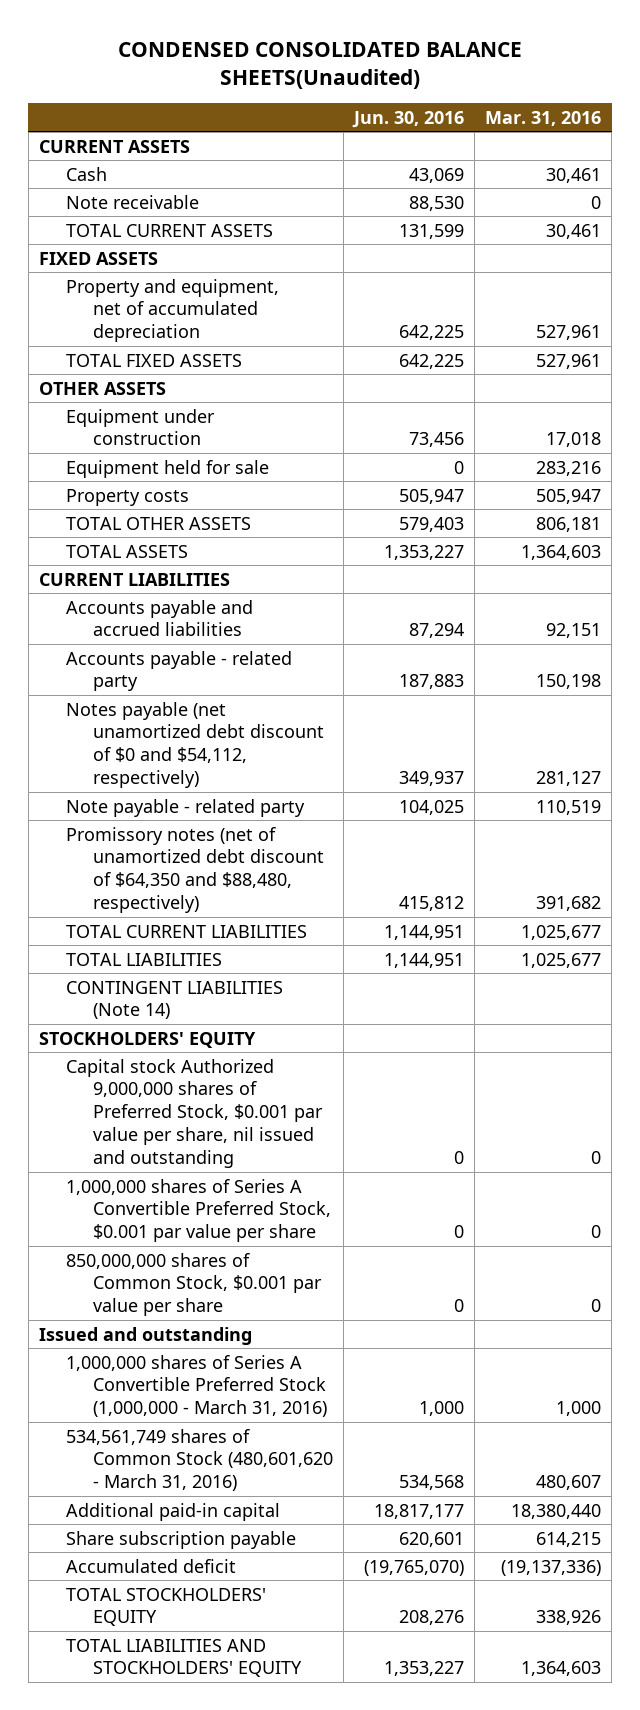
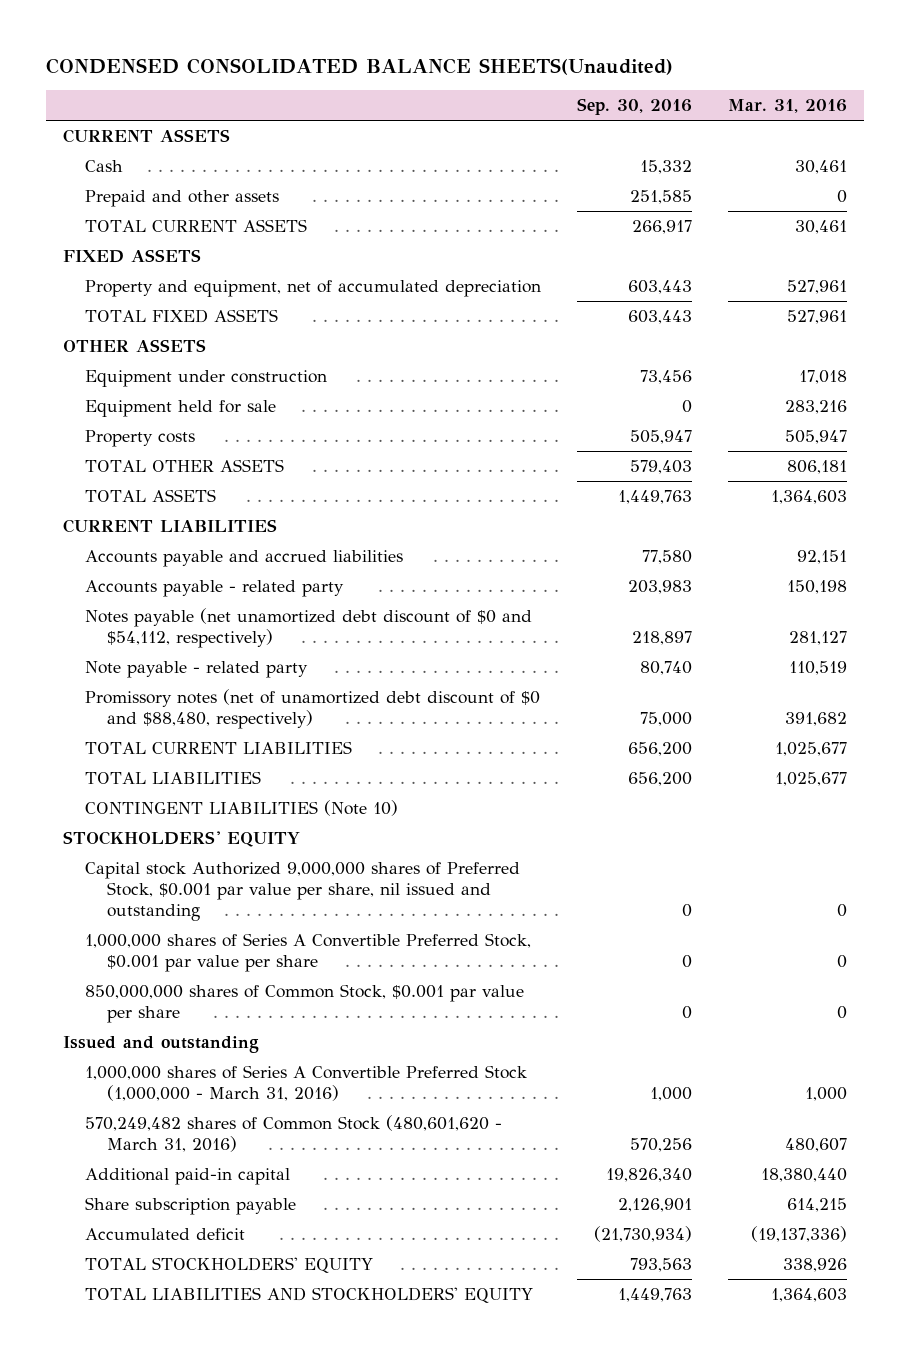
- | Jun. 30, 2016 | Mar. 31, 2016
+ | Sep. 30, 2016 | Mar. 31, 2016
- Note receivable | 88,530 | 0
+ Prepaid and other assets | 251,585 | 0
- Promissory notes (net of unamortized debt discount of $64,350 and $88,480, respectively) | 415,812 | 391,682
+ Promissory notes (net of unamortized debt discount of $0 and $88,480, respectively) | 75,000 | 391,682
- CONTINGENT LIABILITIES (Note 14)
+ CONTINGENT LIABILITIES (Note 10)
- 534,561,749 shares of Common Stock (480,601,620 - March 31, 2016) | 534,568 | 480,607
+ 570,249,482 shares of Common Stock (480,601,620 - March 31, 2016) | 570,256 | 480,607

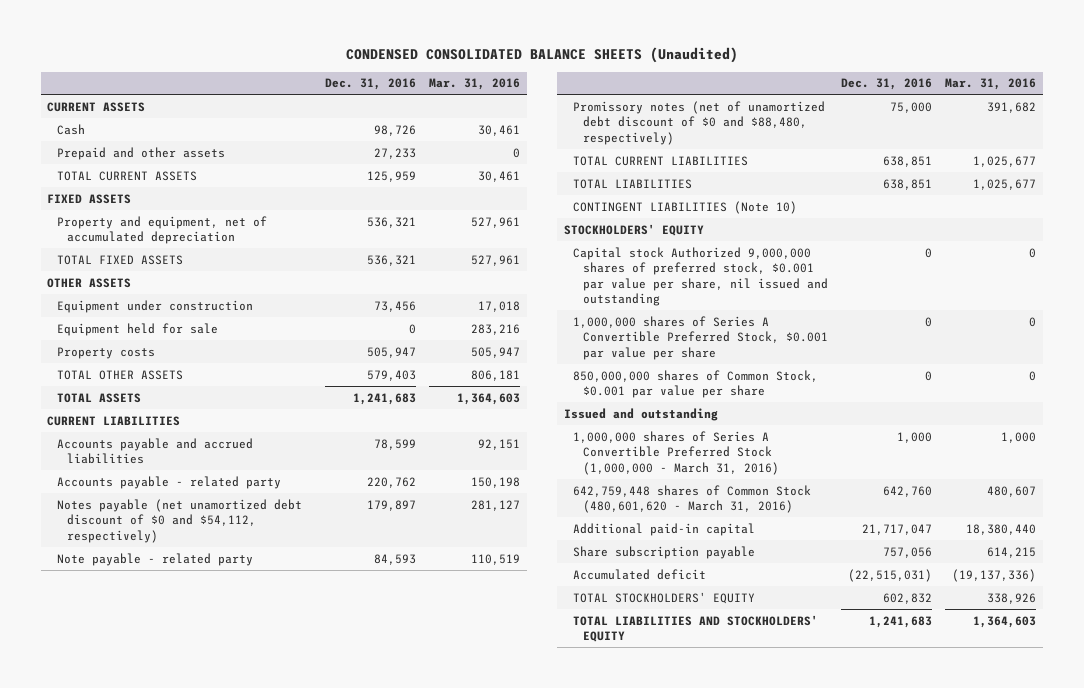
- CONDENSED CONSOLIDATED BALANCE SHEETS(Unaudited)
+ CONDENSED CONSOLIDATED BALANCE SHEETS (Unaudited)
- | Sep. 30, 2016 | Mar. 31, 2016
+ | Dec. 31, 2016 | Mar. 31, 2016
- Capital stock Authorized 9,000,000 shares of Preferred Stock, $0.001 par value per share, nil issued and outstanding | 0 | 0
+ Capital stock Authorized 9,000,000 shares of preferred stock, $0.001 par value per share, nil issued and outstanding | 0 | 0
- 570,249,482 shares of Common Stock (480,601,620 - March 31, 2016) | 570,256 | 480,607
+ 642,759,448 shares of Common Stock (480,601,620 - March 31, 2016) | 642,760 | 480,607

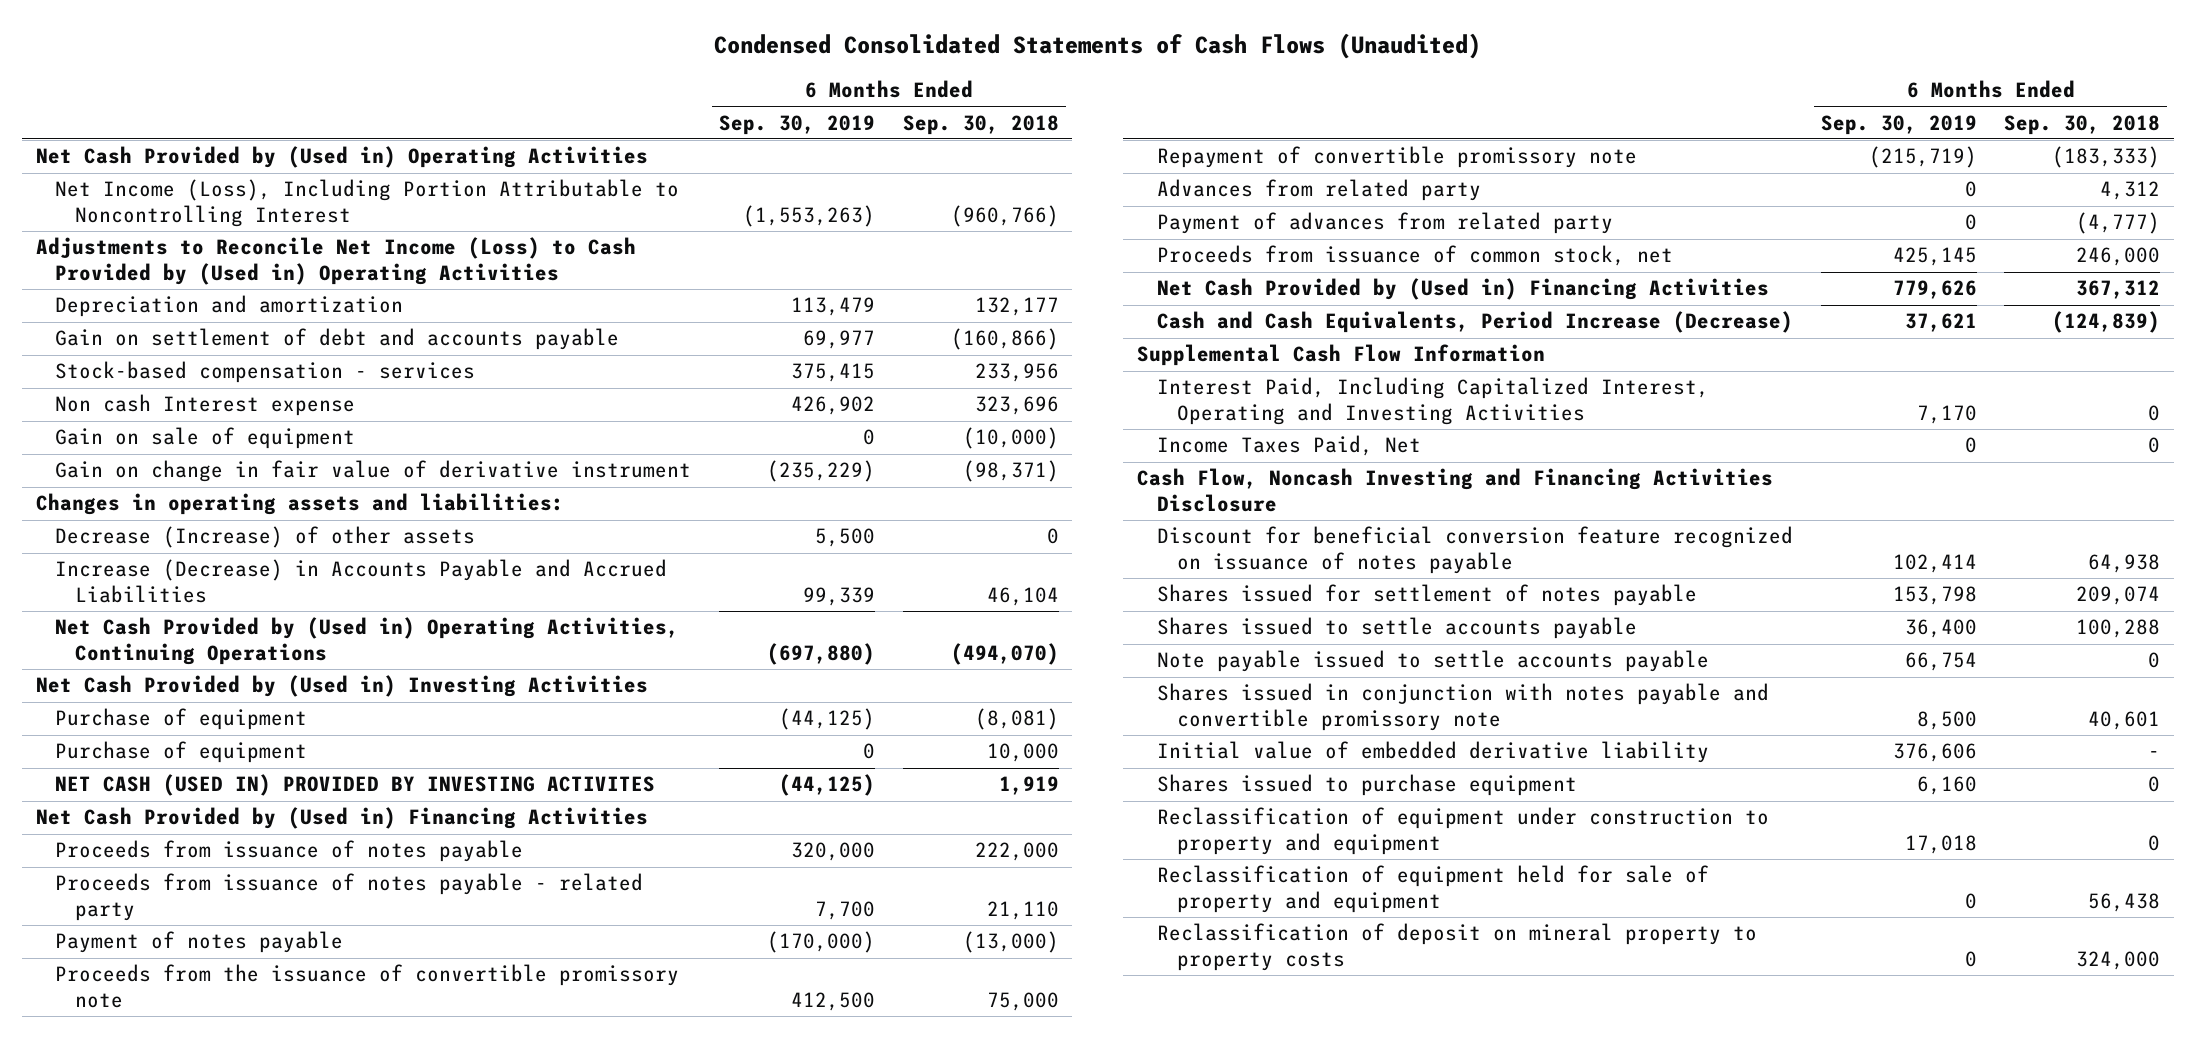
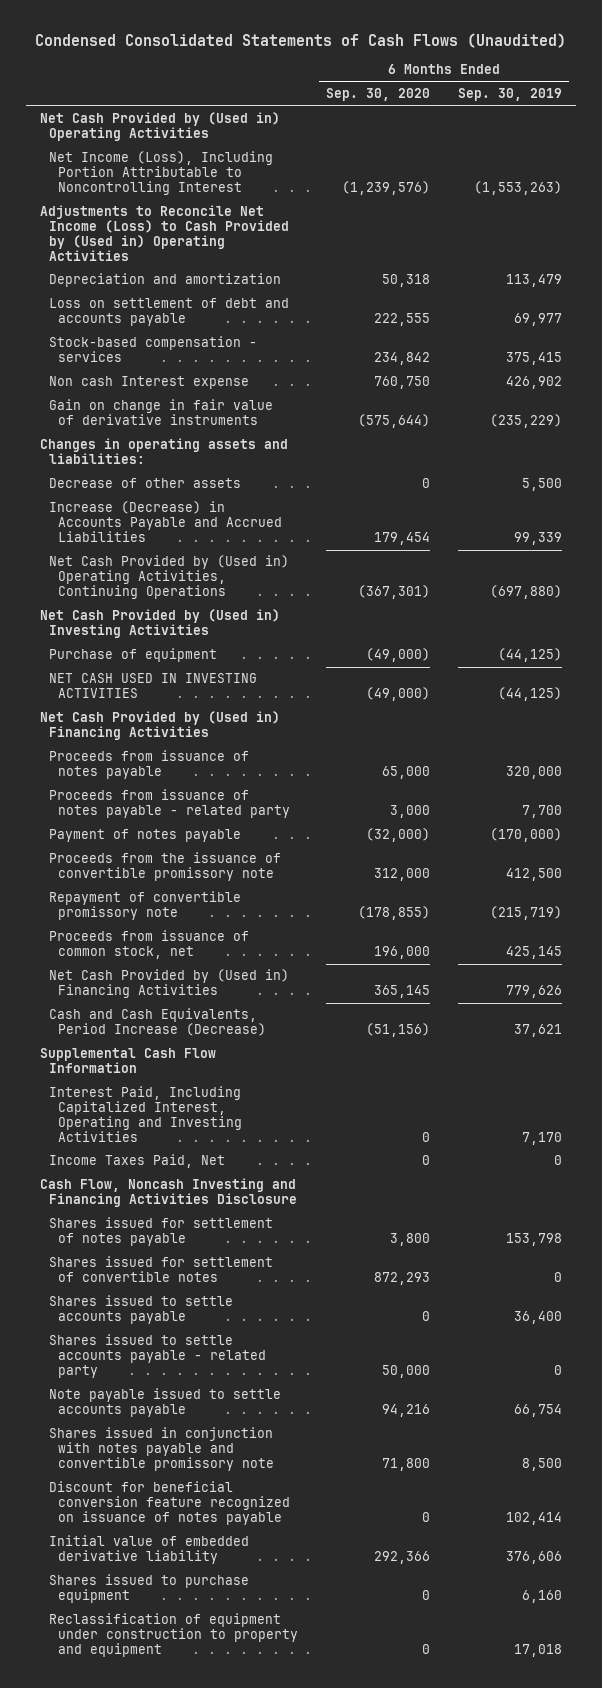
- | 6 Months Ended Sep. 30, 2019 | 6 Months Ended Sep. 30, 2018
+ | 6 Months Ended Sep. 30, 2020 | 6 Months Ended Sep. 30, 2019
- Gain on settlement of debt and accounts payable | 69,977 | (160,866)
+ Loss on settlement of debt and accounts payable | 222,555 | 69,977
- Gain on sale of equipment | 0 | (10,000)
- Gain on change in fair value of derivative instrument | (235,229) | (98,371)
+ Gain on change in fair value of derivative instruments | (575,644) | (235,229)
- Decrease (Increase) of other assets | 5,500 | 0
+ Decrease of other assets | 0 | 5,500
- Purchase of equipment | 0 | 10,000
- NET CASH (USED IN) PROVIDED BY INVESTING ACTIVITES | (44,125) | 1,919
+ NET CASH USED IN INVESTING ACTIVITIES | (49,000) | (44,125)
- Advances from related party | 0 | 4,312
- Payment of advances from related party | 0 | (4,777)
+ Shares issued for settlement of convertible notes | 872,293 | 0
+ Shares issued to settle accounts payable - related party | 50,000 | 0
moved down: Discount for beneficial conversion feature recognized on issuance of notes payable | 0 | 102,414
- Reclassification of equipment held for sale of property and equipment | 0 | 56,438
- Reclassification of deposit on mineral property to property costs | 0 | 324,000

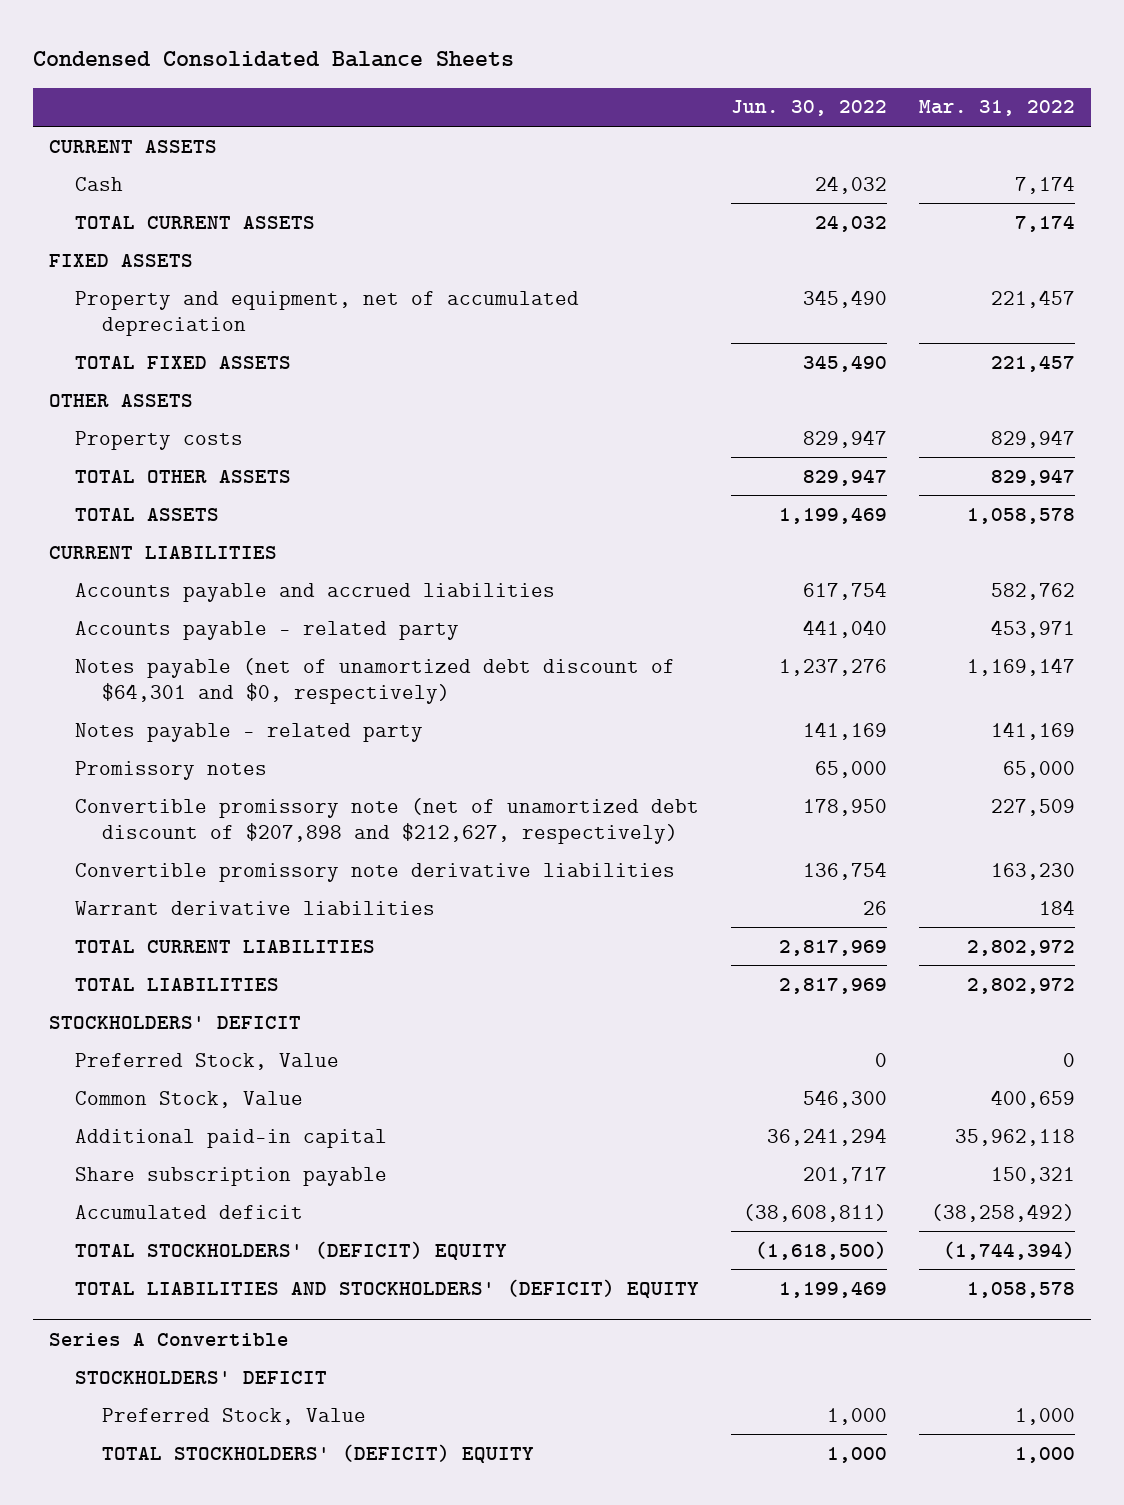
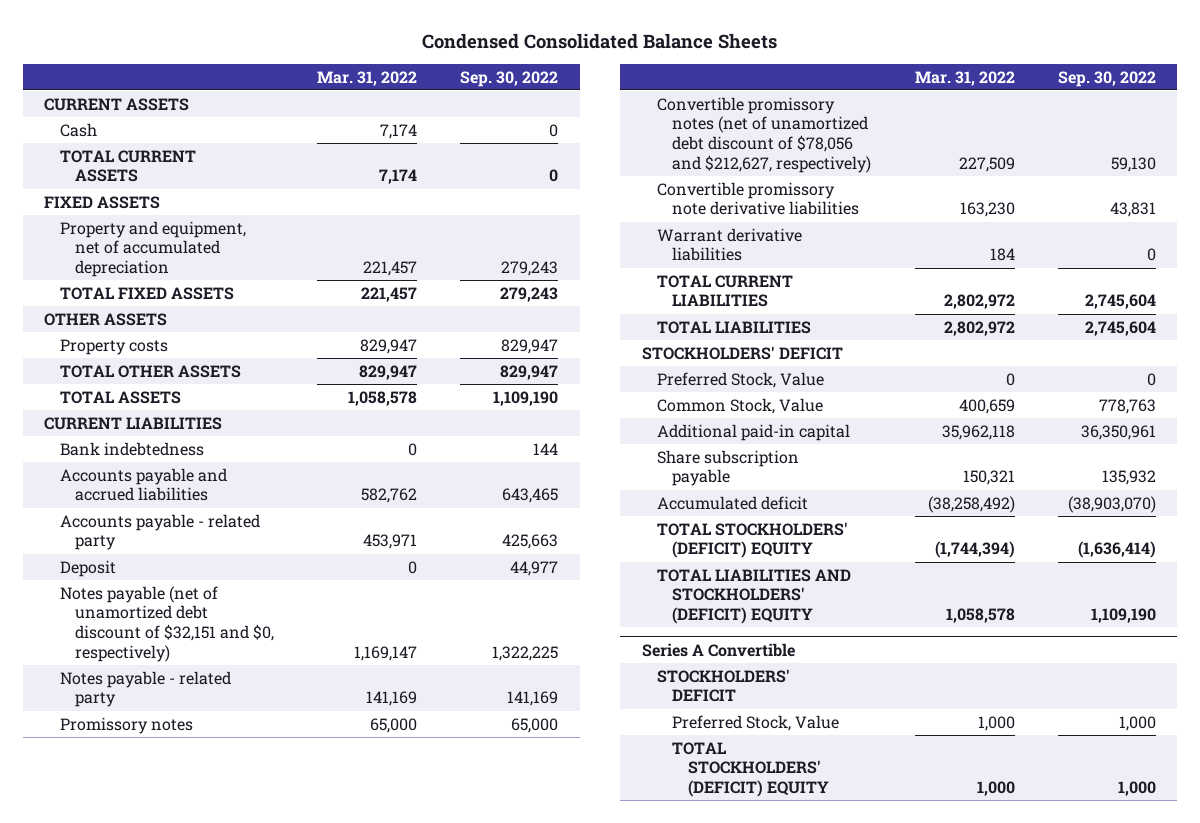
- | Jun. 30, 2022 | Mar. 31, 2022
+ | Mar. 31, 2022 | Sep. 30, 2022
+ Bank indebtedness | 0 | 144
- Notes payable (net of unamortized debt discount of $64,301 and $0, respectively) | 1,237,276 | 1,169,147
+ Deposit | 0 | 44,977
+ Notes payable (net of unamortized debt discount of $32,151 and $0, respectively) | 1,169,147 | 1,322,225
- Convertible promissory note (net of unamortized debt discount of $207,898 and $212,627, respectively) | 178,950 | 227,509
+ Convertible promissory notes (net of unamortized debt discount of $78,056 and $212,627, respectively) | 227,509 | 59,130

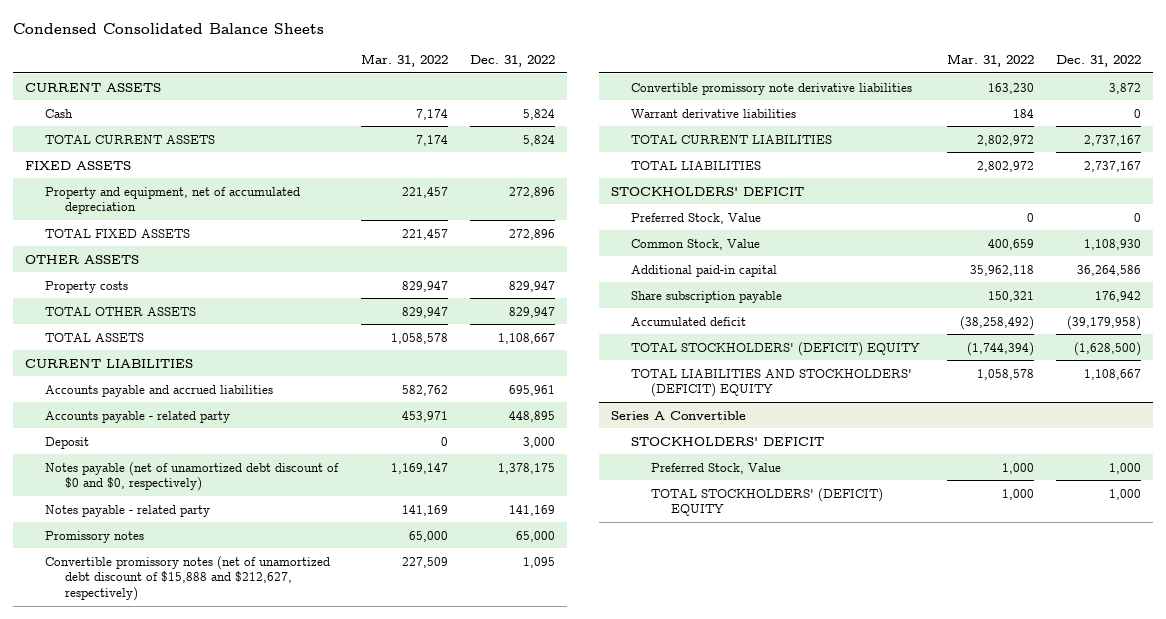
- | Mar. 31, 2022 | Sep. 30, 2022
+ | Mar. 31, 2022 | Dec. 31, 2022
- Bank indebtedness | 0 | 144
- Notes payable (net of unamortized debt discount of $32,151 and $0, respectively) | 1,169,147 | 1,322,225
+ Notes payable (net of unamortized debt discount of $0 and $0, respectively) | 1,169,147 | 1,378,175
- Convertible promissory notes (net of unamortized debt discount of $78,056 and $212,627, respectively) | 227,509 | 59,130
+ Convertible promissory notes (net of unamortized debt discount of $15,888 and $212,627, respectively) | 227,509 | 1,095

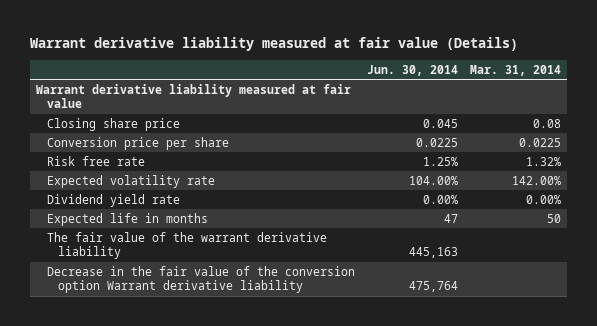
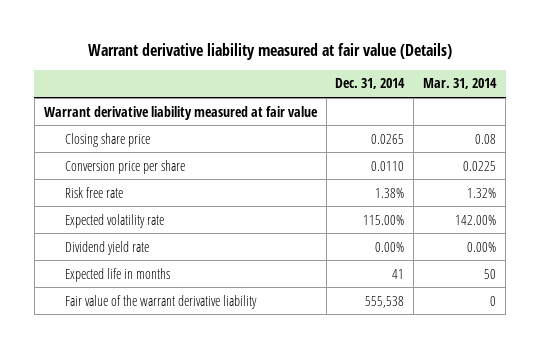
- | Jun. 30, 2014 | Mar. 31, 2014
+ | Dec. 31, 2014 | Mar. 31, 2014
- The fair value of the warrant derivative liability | 445,163 |
- Decrease in the fair value of the conversion option Warrant derivative liability | 475,764 |
+ Fair value of the warrant derivative liability | 555,538 | 0

